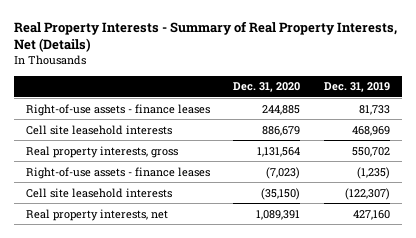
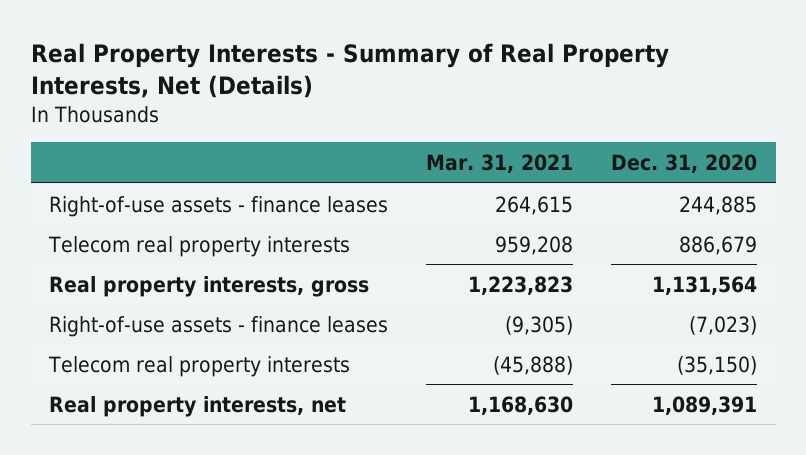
- | Dec. 31, 2020 | Dec. 31, 2019
+ | Mar. 31, 2021 | Dec. 31, 2020
- Cell site leasehold interests | 886,679 | 468,969
+ Telecom real property interests | 959,208 | 886,679
- Cell site leasehold interests | (35,150) | (122,307)
+ Telecom real property interests | (45,888) | (35,150)

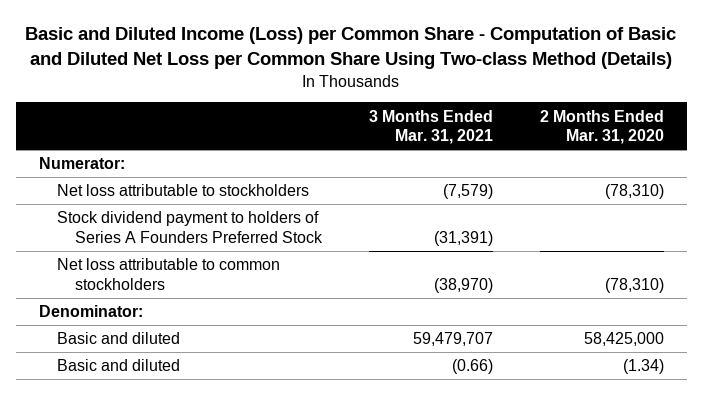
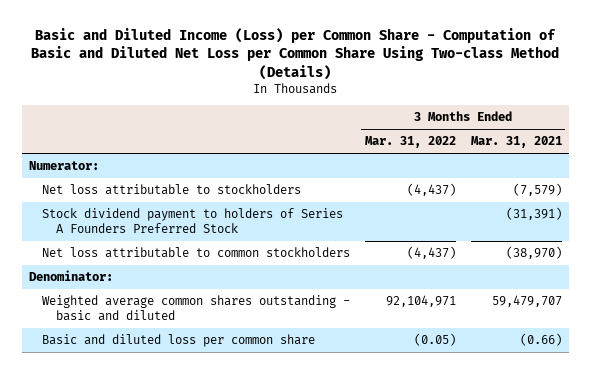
- | 3 Months Ended Mar. 31, 2021 | 2 Months Ended Mar. 31, 2020
+ | 3 Months Ended Mar. 31, 2022 | 3 Months Ended Mar. 31, 2021
- Basic and diluted | 59,479,707 | 58,425,000
- Basic and diluted | (0.66) | (1.34)
+ Weighted average common shares outstanding - basic and diluted | 92,104,971 | 59,479,707
+ Basic and diluted loss per common share | (0.05) | (0.66)

